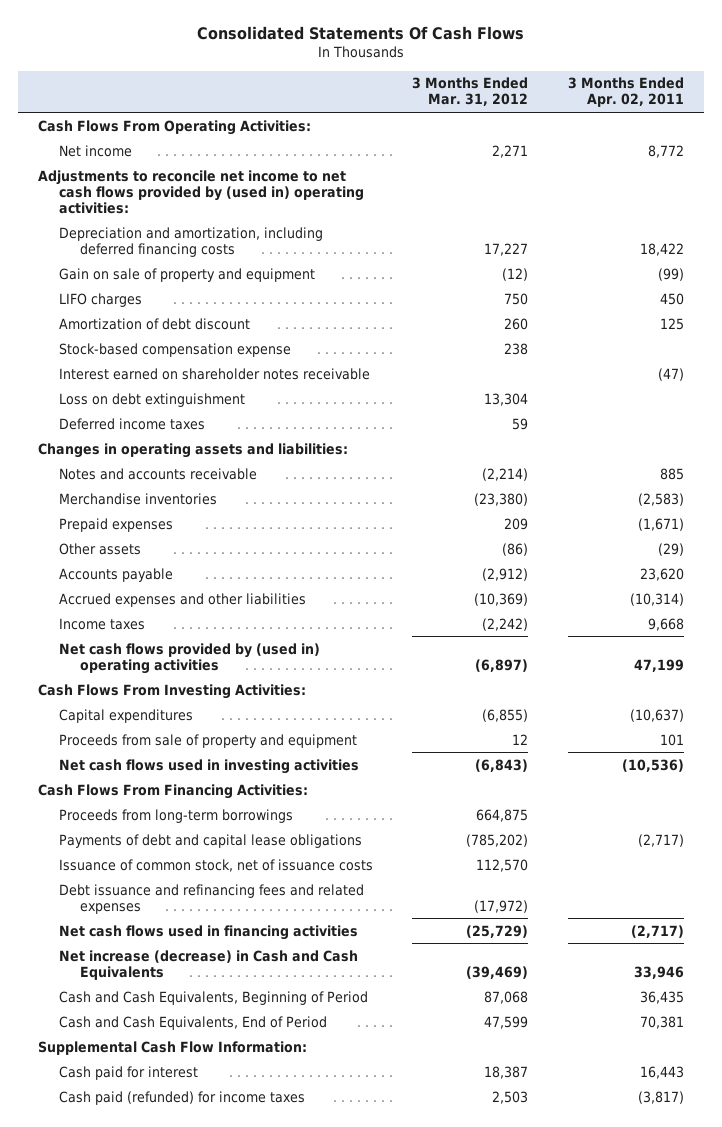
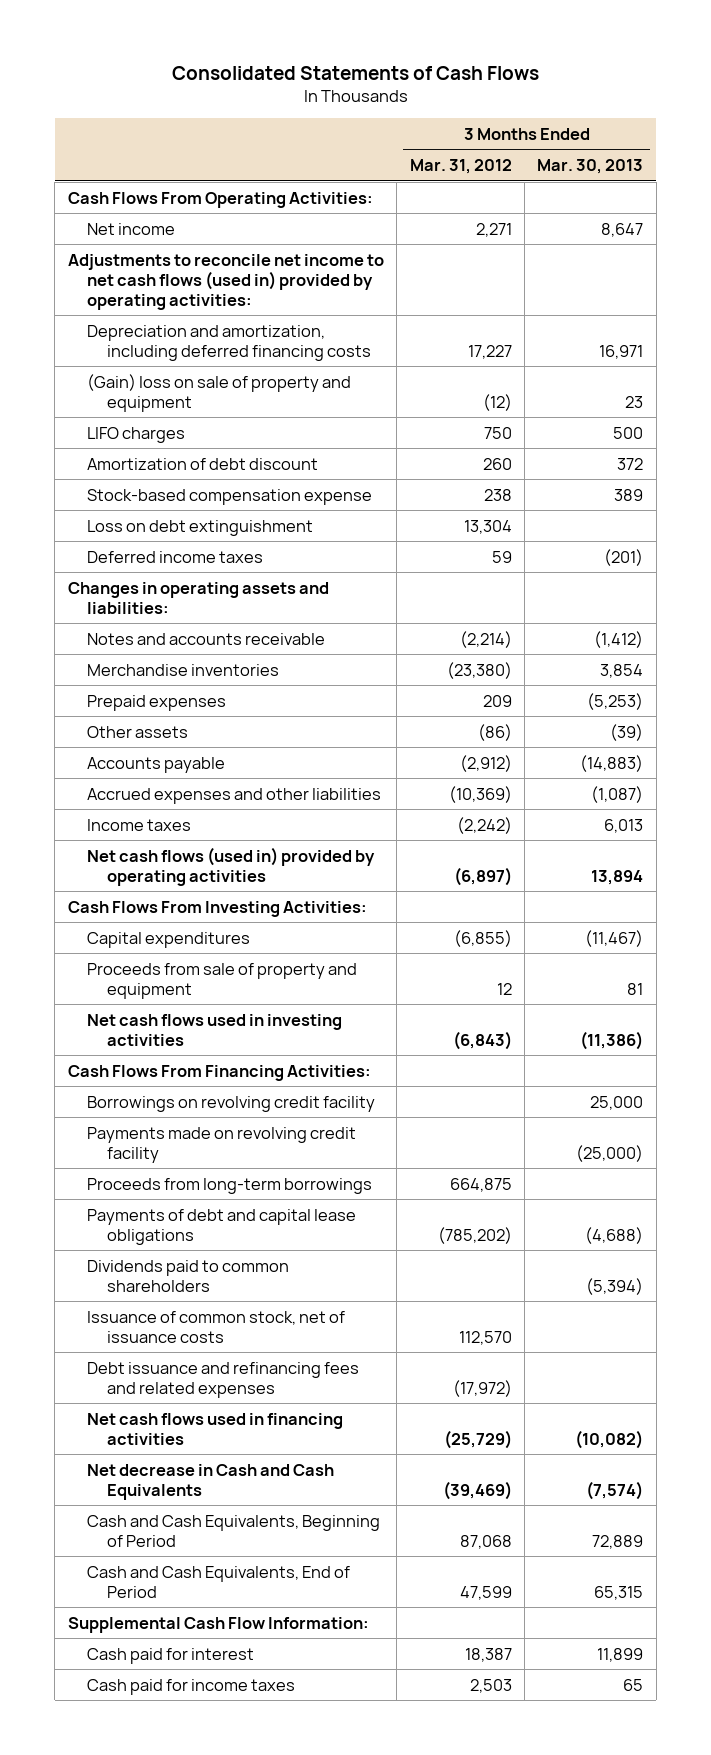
- Consolidated Statements Of Cash Flows
+ Consolidated Statements of Cash Flows
- | 3 Months Ended Mar. 31, 2012 | 3 Months Ended Apr. 02, 2011
+ | 3 Months Ended Mar. 31, 2012 | 3 Months Ended Mar. 30, 2013
- Adjustments to reconcile net income to net cash flows provided by (used in) operating activities:
+ Adjustments to reconcile net income to net cash flows (used in) provided by operating activities:
- Gain on sale of property and equipment | (12) | (99)
+ (Gain) loss on sale of property and equipment | (12) | 23
- Interest earned on shareholder notes receivable | | (47)
- Net cash flows provided by (used in) operating activities | (6,897) | 47,199
+ Net cash flows (used in) provided by operating activities | (6,897) | 13,894
+ Borrowings on revolving credit facility | | 25,000
+ Payments made on revolving credit facility | | (25,000)
+ Dividends paid to common shareholders | | (5,394)
- Net increase (decrease) in Cash and Cash Equivalents | (39,469) | 33,946
+ Net decrease in Cash and Cash Equivalents | (39,469) | (7,574)
- Cash paid (refunded) for income taxes | 2,503 | (3,817)
+ Cash paid for income taxes | 2,503 | 65

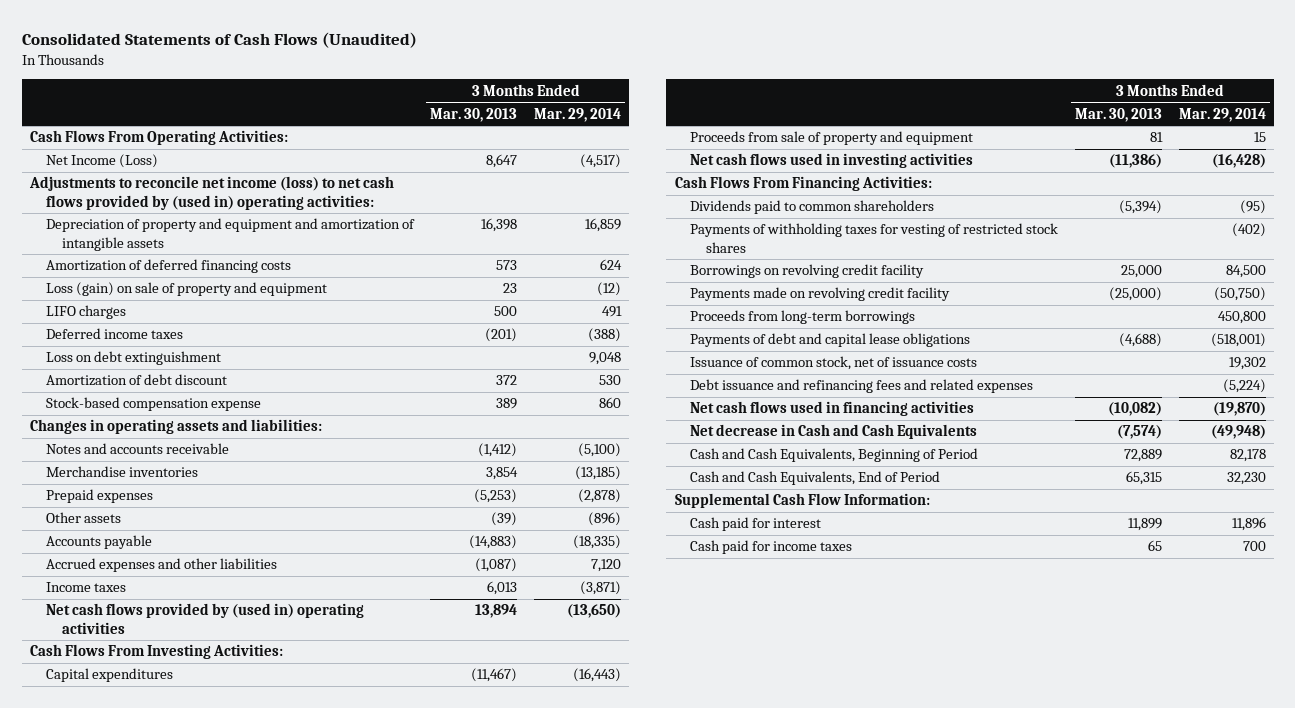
- Consolidated Statements of Cash Flows
+ Consolidated Statements of Cash Flows (Unaudited)
- | 3 Months Ended Mar. 31, 2012 | 3 Months Ended Mar. 30, 2013
+ | 3 Months Ended Mar. 30, 2013 | 3 Months Ended Mar. 29, 2014
- Net income | 2,271 | 8,647
- Adjustments to reconcile net income to net cash flows (used in) provided by operating activities:
- Depreciation and amortization, including deferred financing costs | 17,227 | 16,971
- (Gain) loss on sale of property and equipment | (12) | 23
+ Net Income (Loss) | 8,647 | (4,517)
+ Adjustments to reconcile net income (loss) to net cash flows provided by (used in) operating activities:
+ Depreciation of property and equipment and amortization of intangible assets | 16,398 | 16,859
+ Amortization of deferred financing costs | 573 | 624
+ Loss (gain) on sale of property and equipment | 23 | (12)
moved up: Deferred income taxes | (201) | (388)
moved up: Loss on debt extinguishment | | 9,048
- Net cash flows (used in) provided by operating activities | (6,897) | 13,894
+ Net cash flows provided by (used in) operating activities | 13,894 | (13,650)
moved up: Dividends paid to common shareholders | (5,394) | (95)
+ Payments of withholding taxes for vesting of restricted stock shares | | (402)

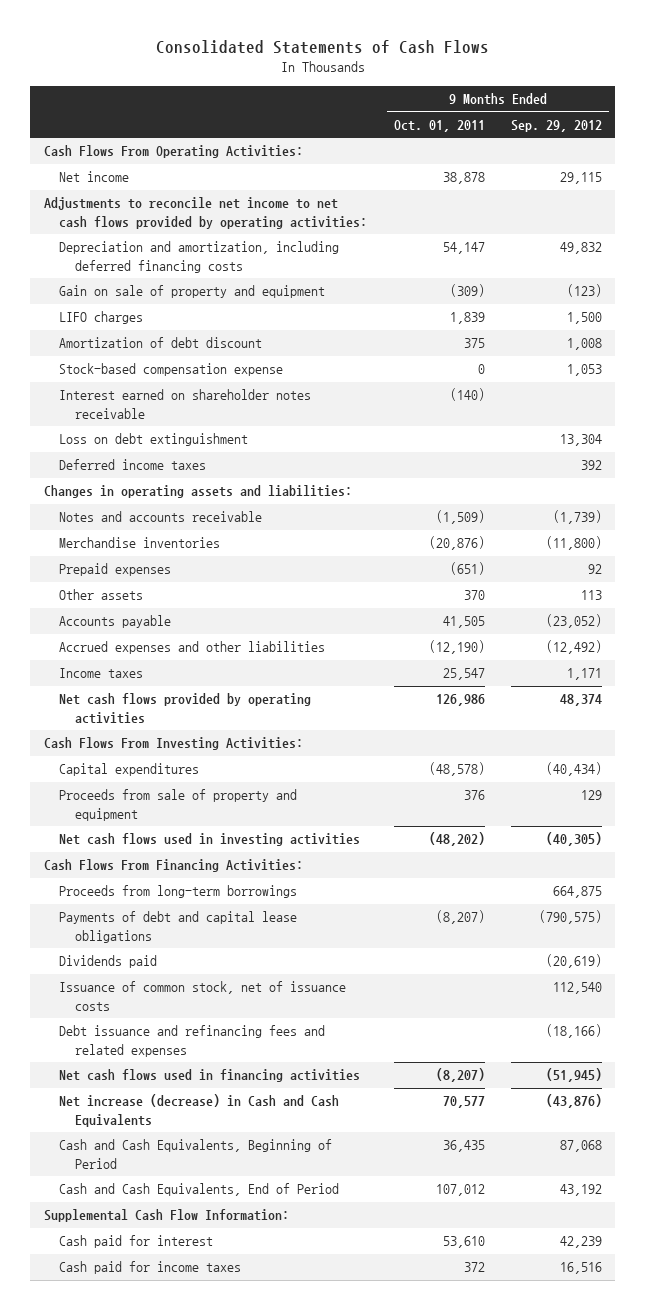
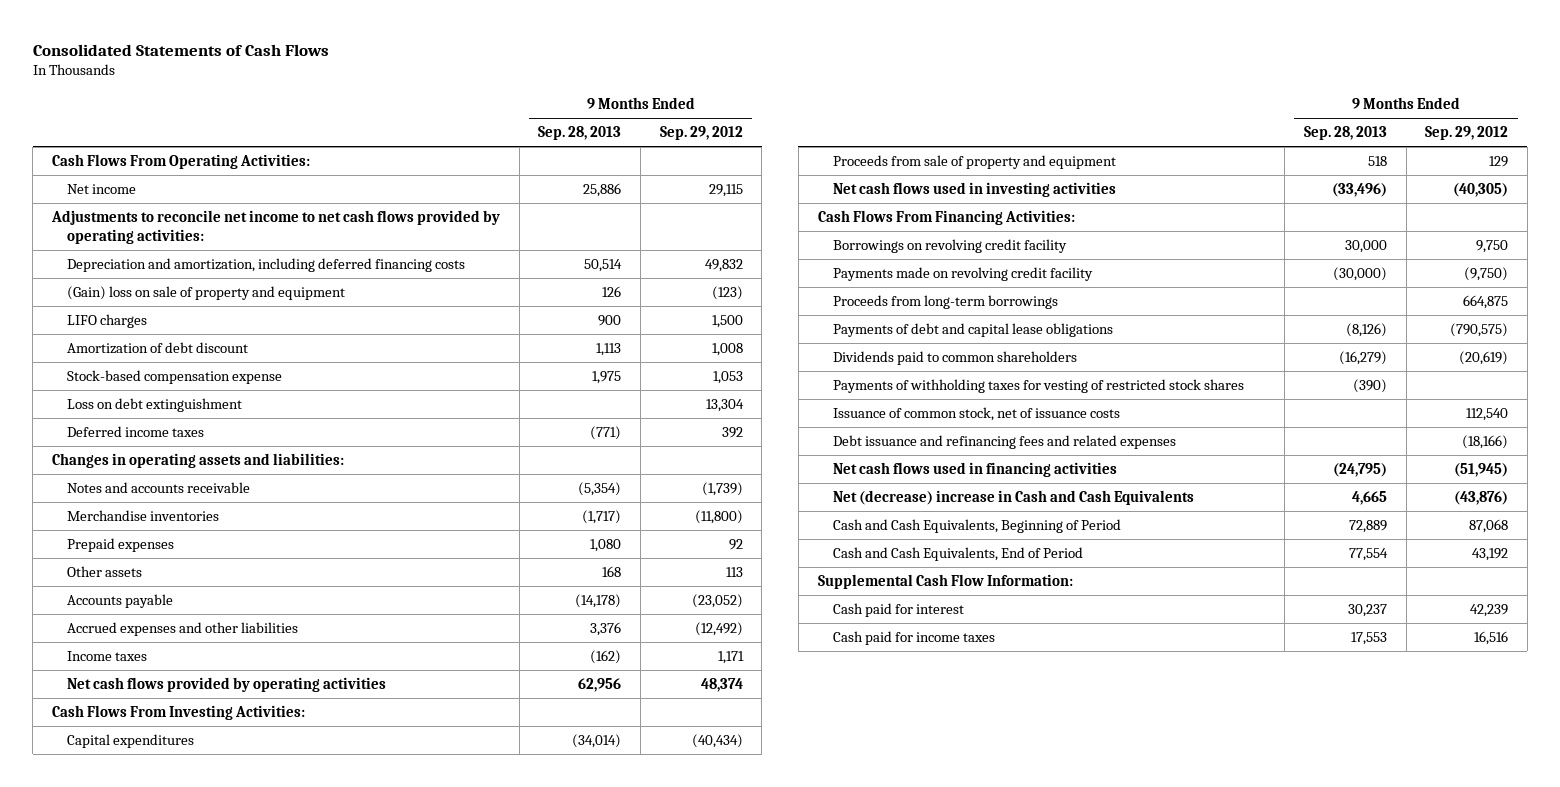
- | 9 Months Ended Oct. 01, 2011 | 9 Months Ended Sep. 29, 2012
+ | 9 Months Ended Sep. 28, 2013 | 9 Months Ended Sep. 29, 2012
- Gain on sale of property and equipment | (309) | (123)
+ (Gain) loss on sale of property and equipment | 126 | (123)
- Interest earned on shareholder notes receivable | (140) |
+ Borrowings on revolving credit facility | 30,000 | 9,750
+ Payments made on revolving credit facility | (30,000) | (9,750)
- Dividends paid | | (20,619)
+ Dividends paid to common shareholders | (16,279) | (20,619)
+ Payments of withholding taxes for vesting of restricted stock shares | (390) |
- Net increase (decrease) in Cash and Cash Equivalents | 70,577 | (43,876)
+ Net (decrease) increase in Cash and Cash Equivalents | 4,665 | (43,876)

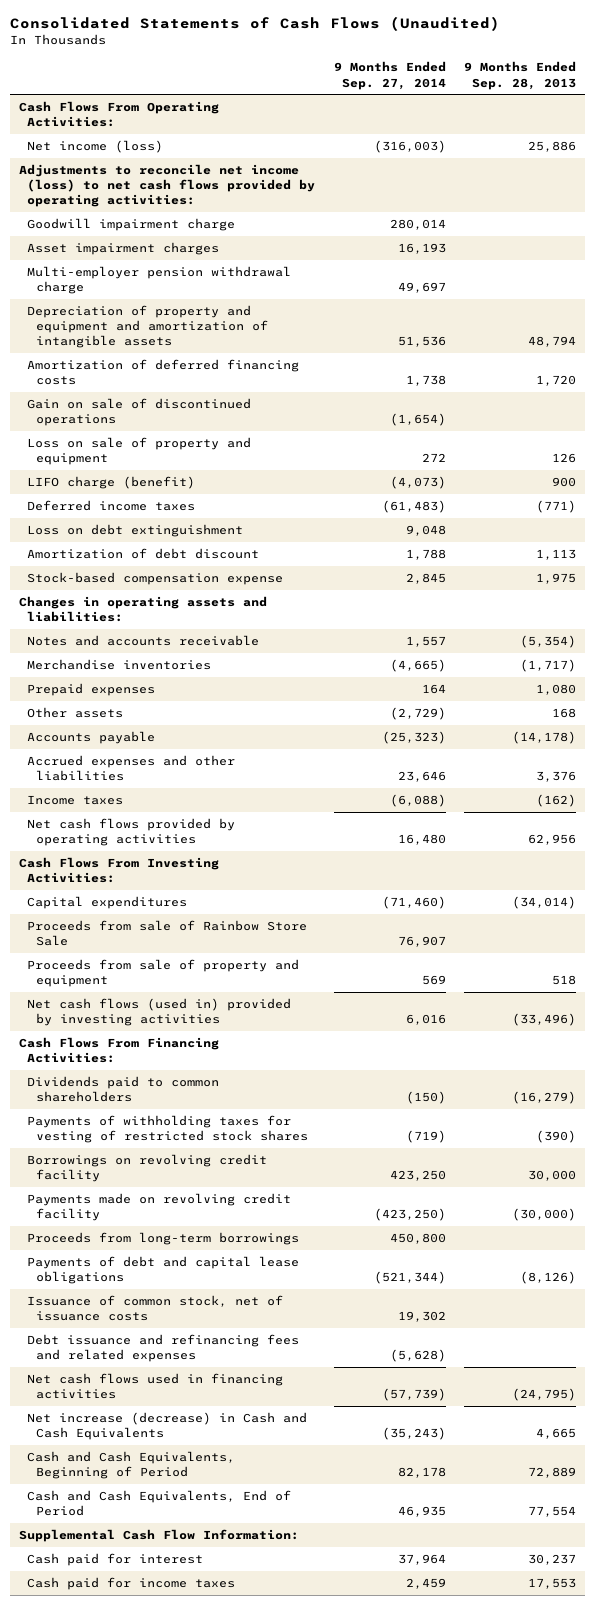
- Consolidated Statements of Cash Flows
+ Consolidated Statements of Cash Flows (Unaudited)
- | 9 Months Ended Sep. 28, 2013 | 9 Months Ended Sep. 29, 2012
+ | 9 Months Ended Sep. 27, 2014 | 9 Months Ended Sep. 28, 2013
- Net income | 25,886 | 29,115
- Adjustments to reconcile net income to net cash flows provided by operating activities:
- Depreciation and amortization, including deferred financing costs | 50,514 | 49,832
- (Gain) loss on sale of property and equipment | 126 | (123)
- LIFO charges | 900 | 1,500
+ Net income (loss) | (316,003) | 25,886
+ Adjustments to reconcile net income (loss) to net cash flows provided by operating activities:
+ Goodwill impairment charge | 280,014 |
+ Asset impairment charges | 16,193 |
+ Multi-employer pension withdrawal charge | 49,697 |
+ Depreciation of property and equipment and amortization of intangible assets | 51,536 | 48,794
+ Amortization of deferred financing costs | 1,738 | 1,720
+ Gain on sale of discontinued operations | (1,654) |
+ Loss on sale of property and equipment | 272 | 126
+ LIFO charge (benefit) | (4,073) | 900
moved up: Deferred income taxes | (61,483) | (771)
moved up: Loss on debt extinguishment | 9,048 |
+ Proceeds from sale of Rainbow Store Sale | 76,907 |
- Net cash flows used in investing activities | (33,496) | (40,305)
+ Net cash flows (used in) provided by investing activities | 6,016 | (33,496)
moved up: Dividends paid to common shareholders | (150) | (16,279)
moved up: Payments of withholding taxes for vesting of restricted stock shares | (719) | (390)
- Net (decrease) increase in Cash and Cash Equivalents | 4,665 | (43,876)
+ Net increase (decrease) in Cash and Cash Equivalents | (35,243) | 4,665

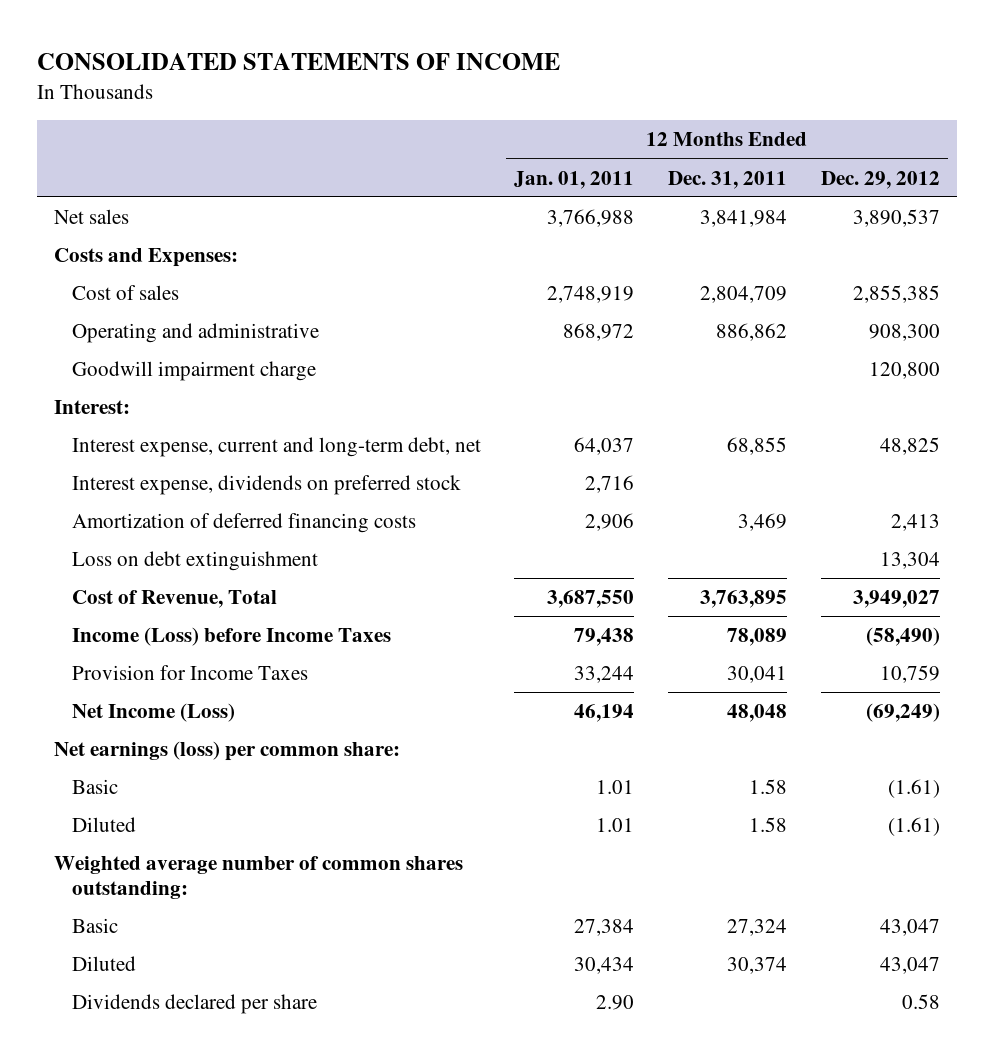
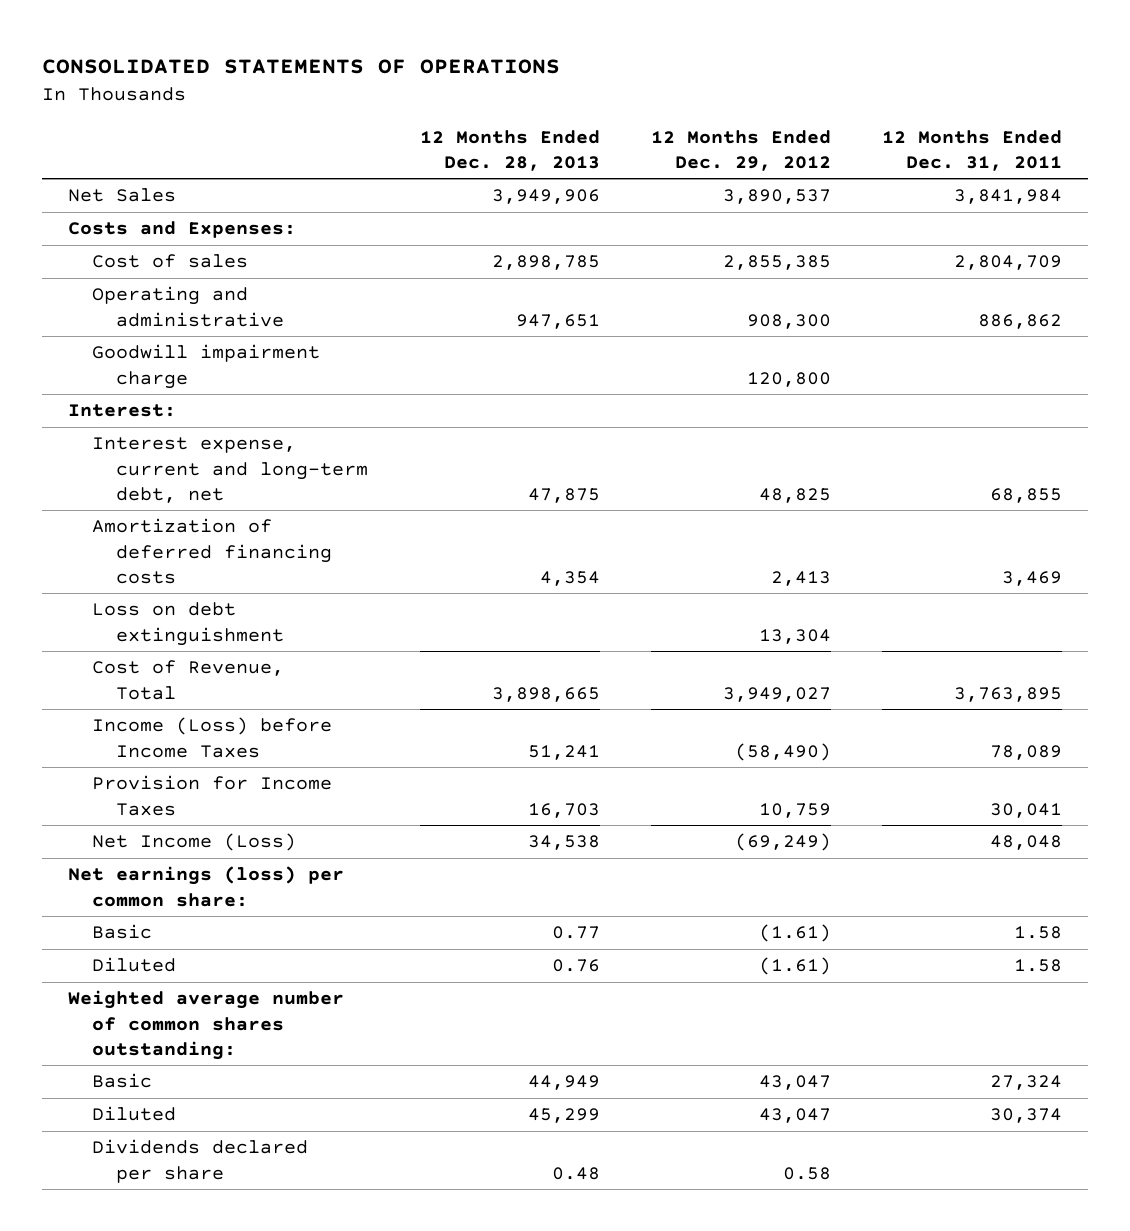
- CONSOLIDATED STATEMENTS OF INCOME
+ CONSOLIDATED STATEMENTS OF OPERATIONS
- | 12 Months Ended Jan. 01, 2011 | 12 Months Ended Dec. 31, 2011 | 12 Months Ended Dec. 29, 2012
+ | 12 Months Ended Dec. 28, 2013 | 12 Months Ended Dec. 29, 2012 | 12 Months Ended Dec. 31, 2011
- Net sales | 3,766,988 | 3,841,984 | 3,890,537
+ Net Sales | 3,949,906 | 3,890,537 | 3,841,984
- Interest expense, dividends on preferred stock | 2,716 | |

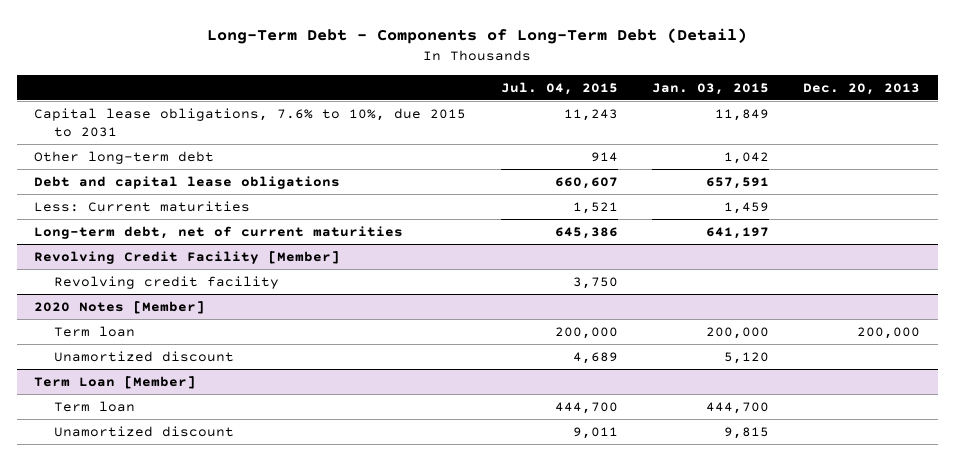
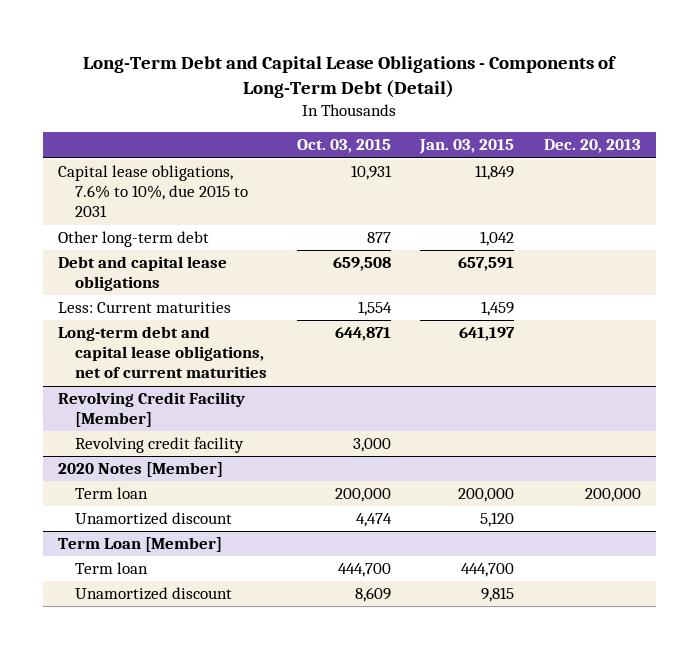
- Long-Term Debt - Components of Long-Term Debt (Detail)
+ Long-Term Debt and Capital Lease Obligations - Components of Long-Term Debt (Detail)
- | Jul. 04, 2015 | Jan. 03, 2015 | Dec. 20, 2013
+ | Oct. 03, 2015 | Jan. 03, 2015 | Dec. 20, 2013
- Long-term debt, net of current maturities | 645,386 | 641,197 |
+ Long-term debt and capital lease obligations, net of current maturities | 644,871 | 641,197 |

